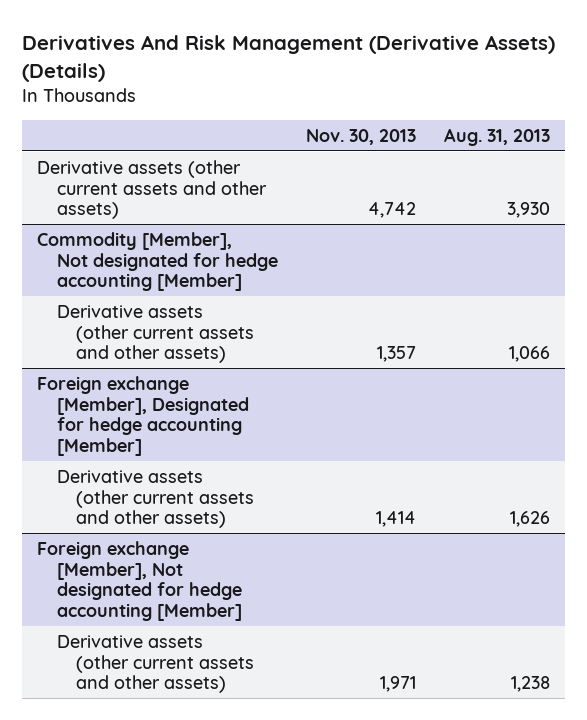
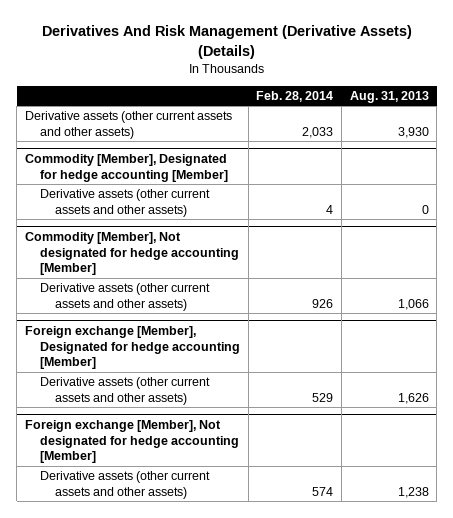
- | Nov. 30, 2013 | Aug. 31, 2013
+ | Feb. 28, 2014 | Aug. 31, 2013
+ Commodity [Member], Designated for hedge accounting [Member]
+ Derivative assets (other current assets and other assets) | 4 | 0

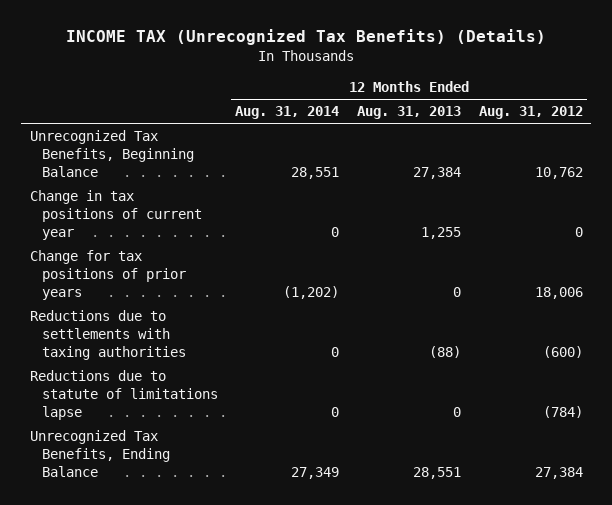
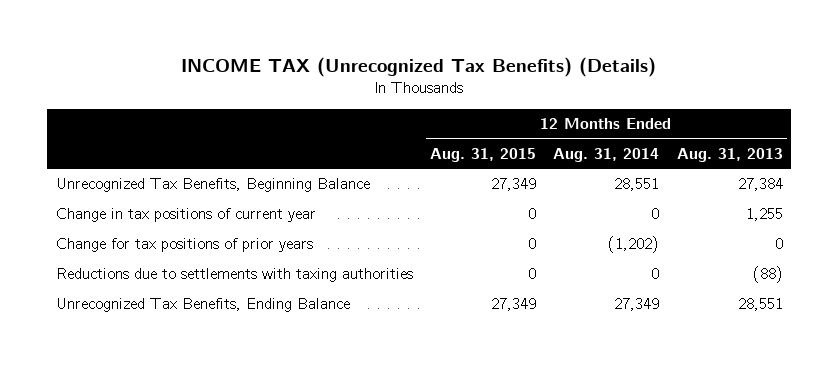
- | 12 Months Ended Aug. 31, 2014 | 12 Months Ended Aug. 31, 2013 | 12 Months Ended Aug. 31, 2012
+ | 12 Months Ended Aug. 31, 2015 | 12 Months Ended Aug. 31, 2014 | 12 Months Ended Aug. 31, 2013
- Reductions due to statute of limitations lapse | 0 | 0 | (784)

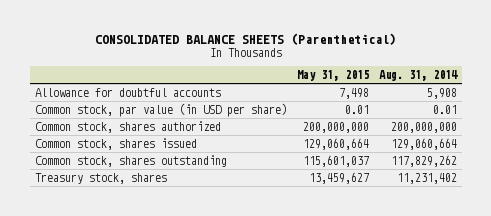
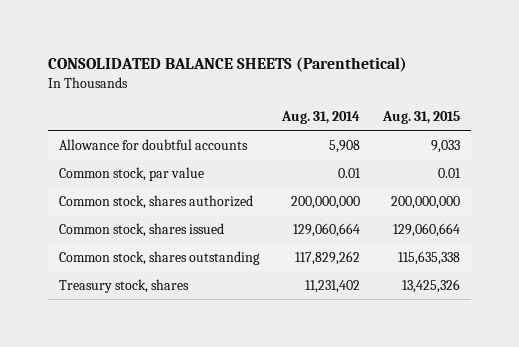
- | May 31, 2015 | Aug. 31, 2014
+ | Aug. 31, 2014 | Aug. 31, 2015
- Common stock, par value (in USD per share) | 0.01 | 0.01
+ Common stock, par value | 0.01 | 0.01

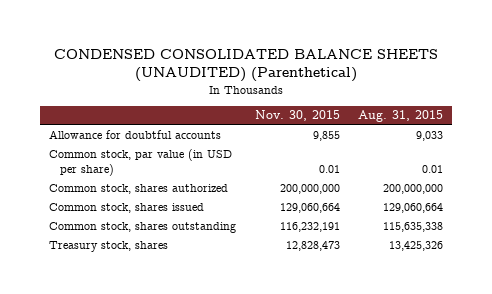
- CONSOLIDATED BALANCE SHEETS (Parenthetical)
+ CONDENSED CONSOLIDATED BALANCE SHEETS (UNAUDITED) (Parenthetical)
- | Aug. 31, 2014 | Aug. 31, 2015
+ | Nov. 30, 2015 | Aug. 31, 2015
- Common stock, par value | 0.01 | 0.01
+ Common stock, par value (in USD per share) | 0.01 | 0.01

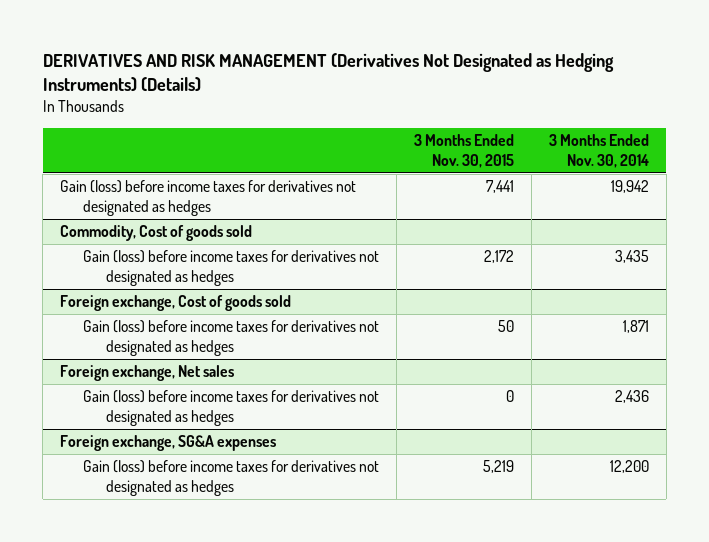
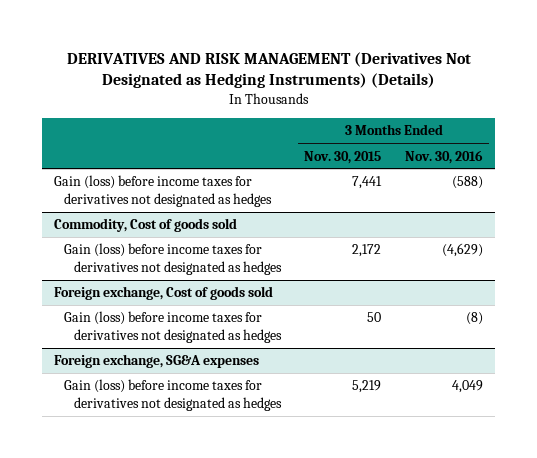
- | 3 Months Ended Nov. 30, 2015 | 3 Months Ended Nov. 30, 2014
+ | 3 Months Ended Nov. 30, 2015 | 3 Months Ended Nov. 30, 2016
- Foreign exchange, Net sales
- Gain (loss) before income taxes for derivatives not designated as hedges | 0 | 2,436

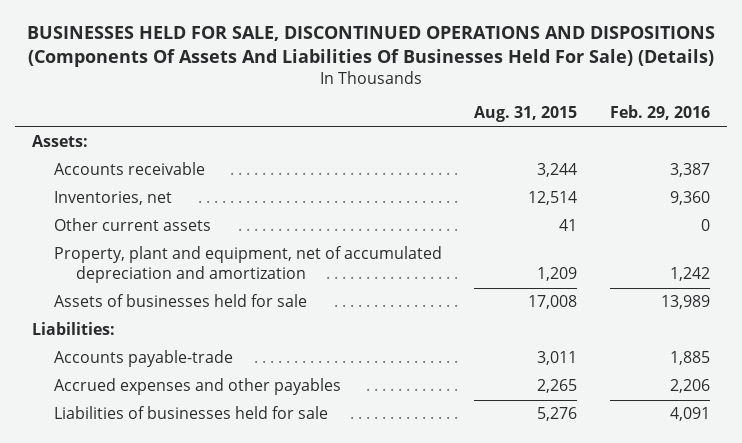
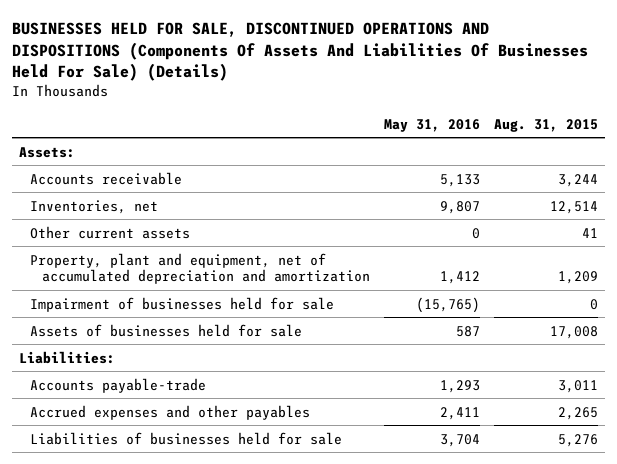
- | Aug. 31, 2015 | Feb. 29, 2016
+ | May 31, 2016 | Aug. 31, 2015
+ Impairment of businesses held for sale | (15,765) | 0

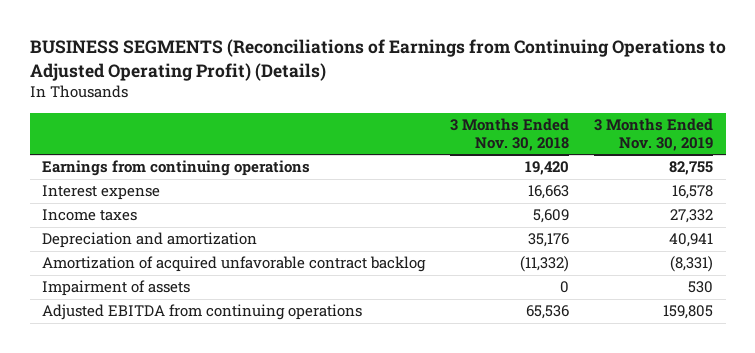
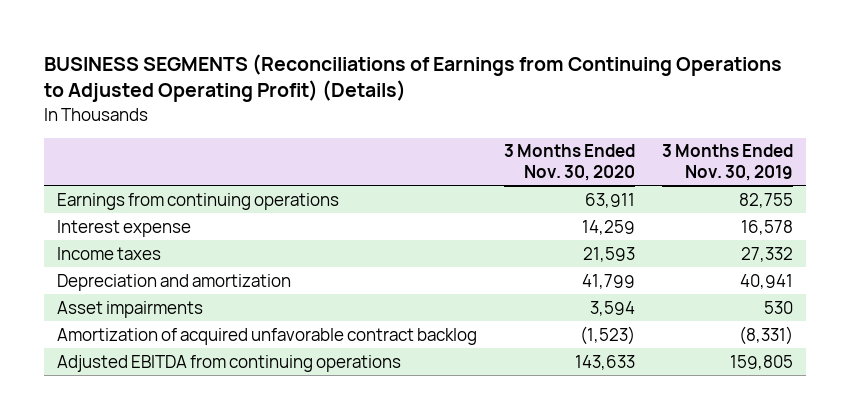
- | 3 Months Ended Nov. 30, 2018 | 3 Months Ended Nov. 30, 2019
+ | 3 Months Ended Nov. 30, 2020 | 3 Months Ended Nov. 30, 2019
+ Asset impairments | 3,594 | 530
- Impairment of assets | 0 | 530

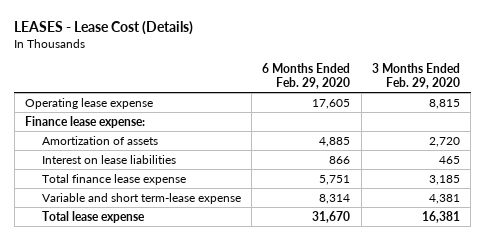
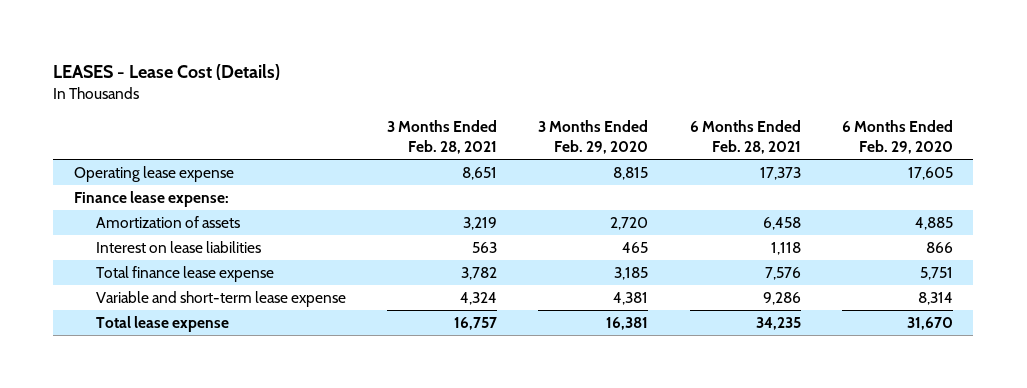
- | 6 Months Ended Feb. 29, 2020 | 3 Months Ended Feb. 29, 2020
+ | 3 Months Ended Feb. 28, 2021 | 3 Months Ended Feb. 29, 2020 | 6 Months Ended Feb. 28, 2021 | 6 Months Ended Feb. 29, 2020
- Variable and short term-lease expense | 8,314 | 4,381
+ Variable and short-term lease expense | 4,324 | 4,381 | 9,286 | 8,314

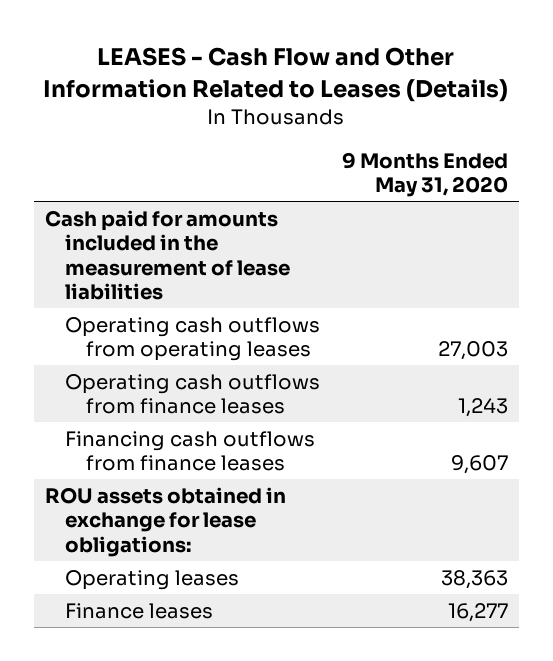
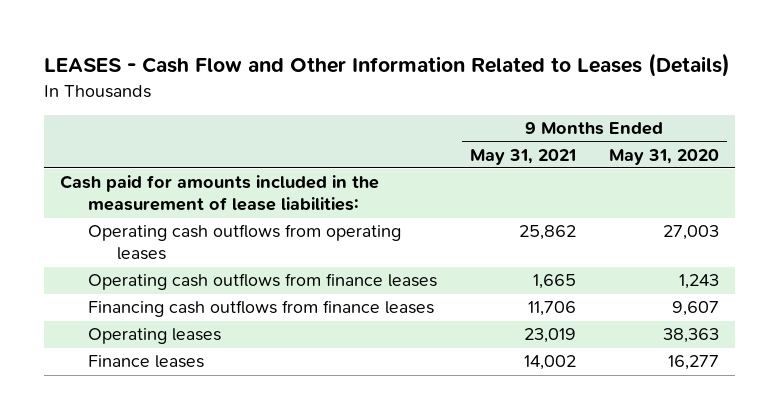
- | 9 Months Ended May 31, 2020
+ | 9 Months Ended May 31, 2021 | 9 Months Ended May 31, 2020
- Cash paid for amounts included in the measurement of lease liabilities
+ Cash paid for amounts included in the measurement of lease liabilities:
- ROU assets obtained in exchange for lease obligations:

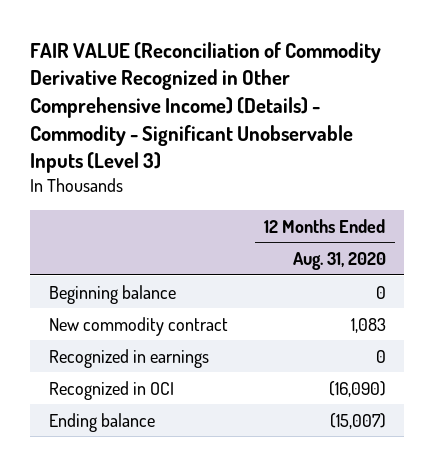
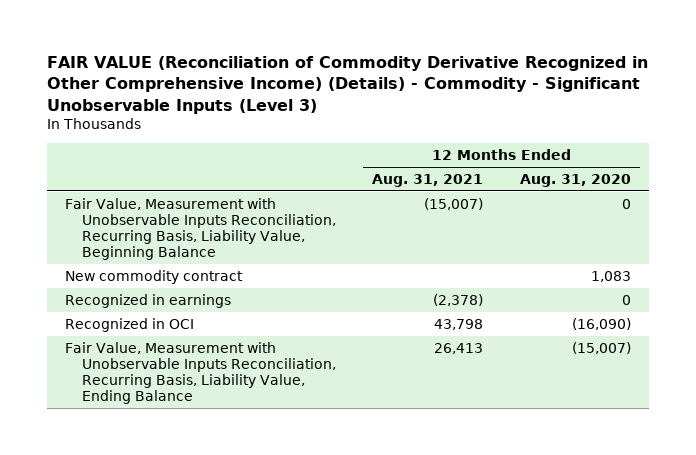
- | 12 Months Ended Aug. 31, 2020
+ | 12 Months Ended Aug. 31, 2021 | 12 Months Ended Aug. 31, 2020
- Beginning balance | 0
+ Fair Value, Measurement with Unobservable Inputs Reconciliation, Recurring Basis, Liability Value, Beginning Balance | (15,007) | 0
- Ending balance | (15,007)
+ Fair Value, Measurement with Unobservable Inputs Reconciliation, Recurring Basis, Liability Value, Ending Balance | 26,413 | (15,007)

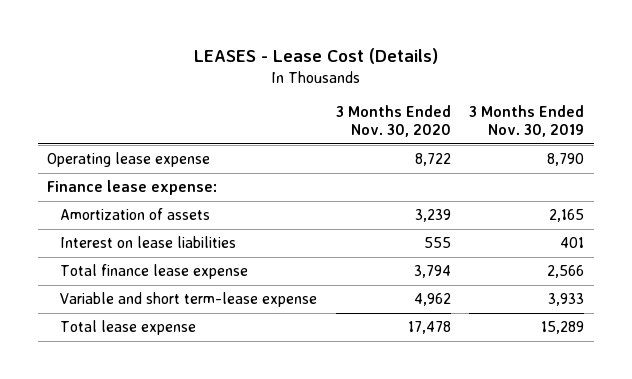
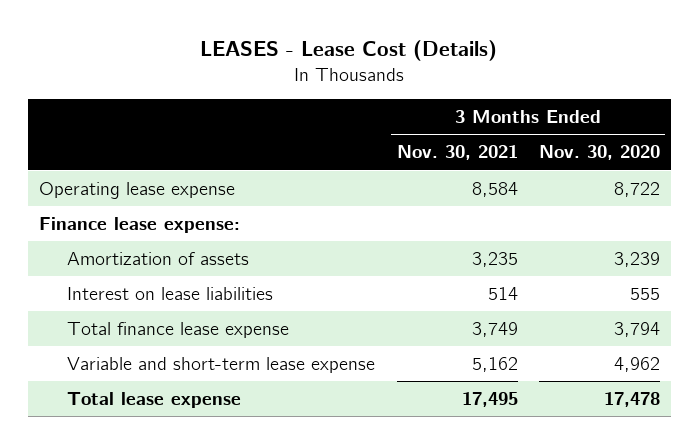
- | 3 Months Ended Nov. 30, 2020 | 3 Months Ended Nov. 30, 2019
+ | 3 Months Ended Nov. 30, 2021 | 3 Months Ended Nov. 30, 2020
- Variable and short term-lease expense | 4,962 | 3,933
+ Variable and short-term lease expense | 5,162 | 4,962

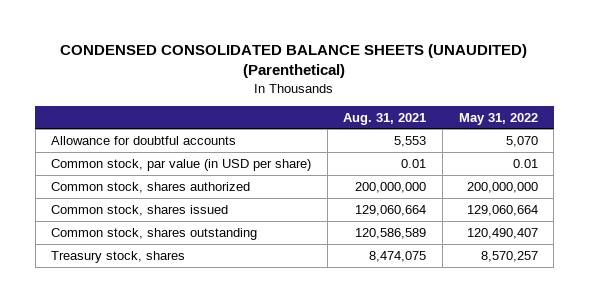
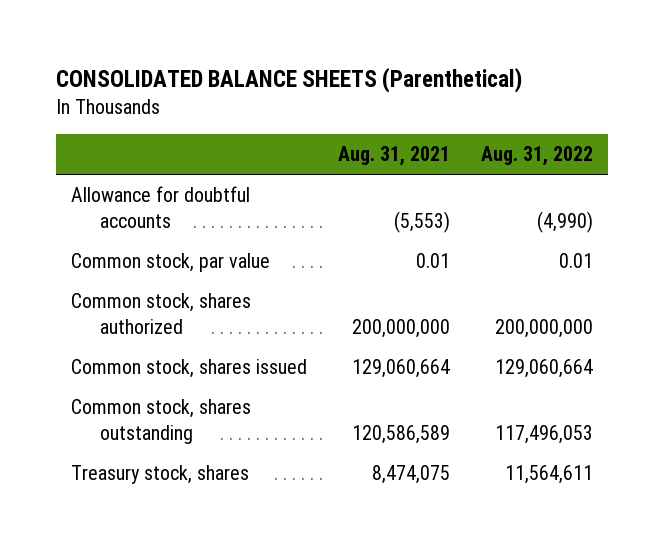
- CONDENSED CONSOLIDATED BALANCE SHEETS (UNAUDITED) (Parenthetical)
+ CONSOLIDATED BALANCE SHEETS (Parenthetical)
- | Aug. 31, 2021 | May 31, 2022
+ | Aug. 31, 2021 | Aug. 31, 2022
- Allowance for doubtful accounts | 5,553 | 5,070
- Common stock, par value (in USD per share) | 0.01 | 0.01
+ Allowance for doubtful accounts | (5,553) | (4,990)
+ Common stock, par value | 0.01 | 0.01

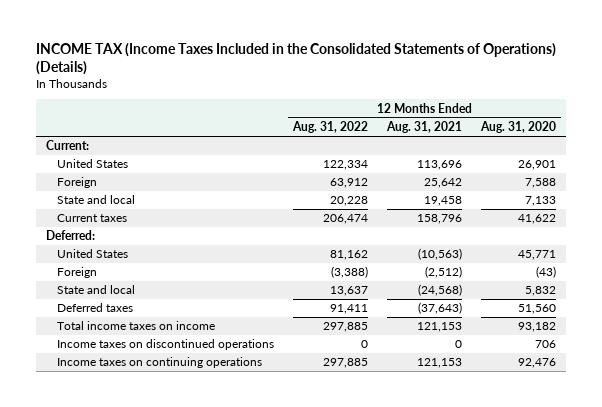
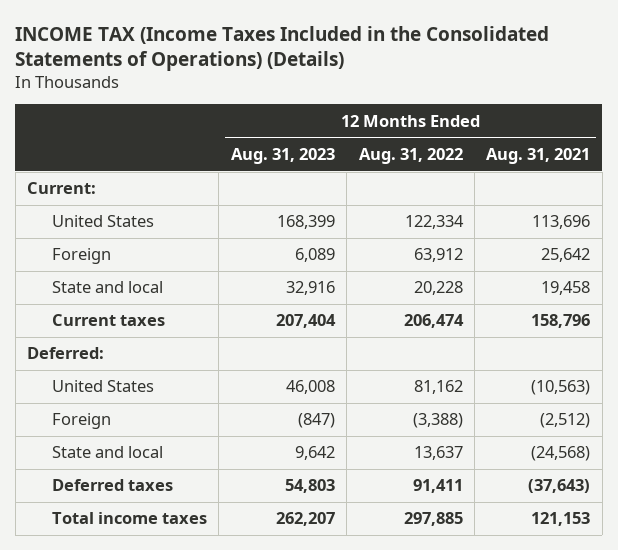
- | 12 Months Ended Aug. 31, 2022 | 12 Months Ended Aug. 31, 2021 | 12 Months Ended Aug. 31, 2020
+ | 12 Months Ended Aug. 31, 2023 | 12 Months Ended Aug. 31, 2022 | 12 Months Ended Aug. 31, 2021
- Total income taxes on income | 297,885 | 121,153 | 93,182
- Income taxes on discontinued operations | 0 | 0 | 706
- Income taxes on continuing operations | 297,885 | 121,153 | 92,476
+ Total income taxes | 262,207 | 297,885 | 121,153

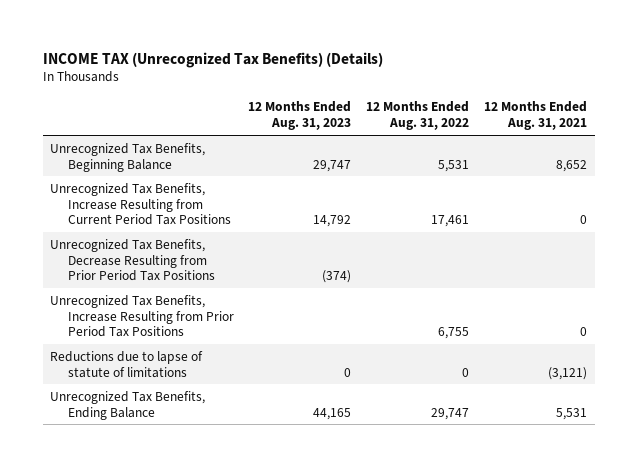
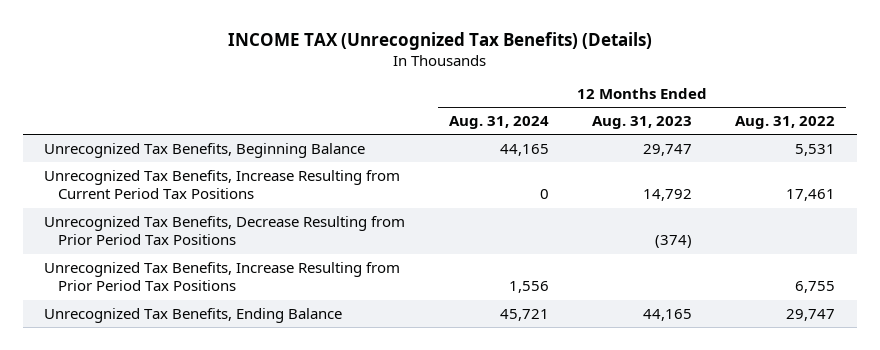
- | 12 Months Ended Aug. 31, 2023 | 12 Months Ended Aug. 31, 2022 | 12 Months Ended Aug. 31, 2021
+ | 12 Months Ended Aug. 31, 2024 | 12 Months Ended Aug. 31, 2023 | 12 Months Ended Aug. 31, 2022
- Reductions due to lapse of statute of limitations | 0 | 0 | (3,121)

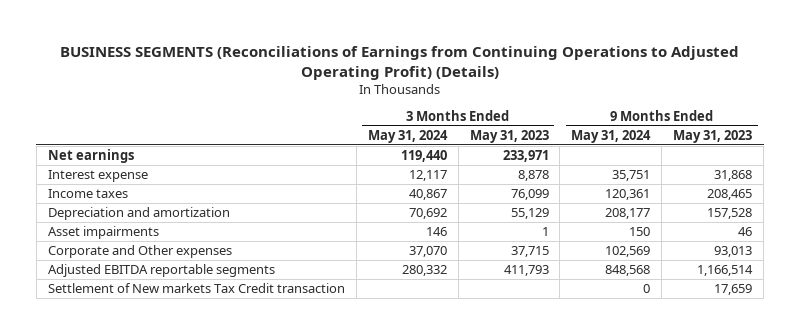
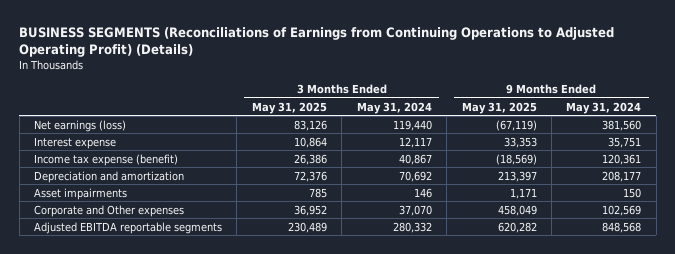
- | 3 Months Ended May 31, 2024 | 3 Months Ended May 31, 2023 | 9 Months Ended May 31, 2024 | 9 Months Ended May 31, 2023
+ | 3 Months Ended May 31, 2025 | 3 Months Ended May 31, 2024 | 9 Months Ended May 31, 2025 | 9 Months Ended May 31, 2024
- Net earnings | 119,440 | 233,971 | |
+ Net earnings (loss) | 83,126 | 119,440 | (67,119) | 381,560
- Income taxes | 40,867 | 76,099 | 120,361 | 208,465
+ Income tax expense (benefit) | 26,386 | 40,867 | (18,569) | 120,361
- Settlement of New markets Tax Credit transaction | | | 0 | 17,659

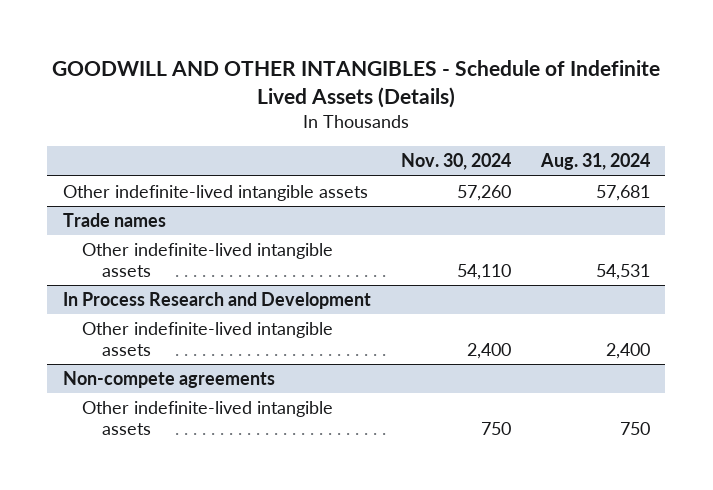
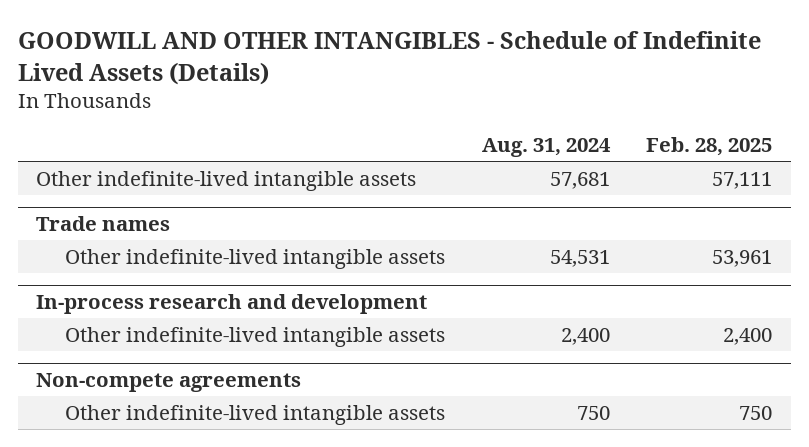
- | Nov. 30, 2024 | Aug. 31, 2024
+ | Aug. 31, 2024 | Feb. 28, 2025
- In Process Research and Development
+ In-process research and development

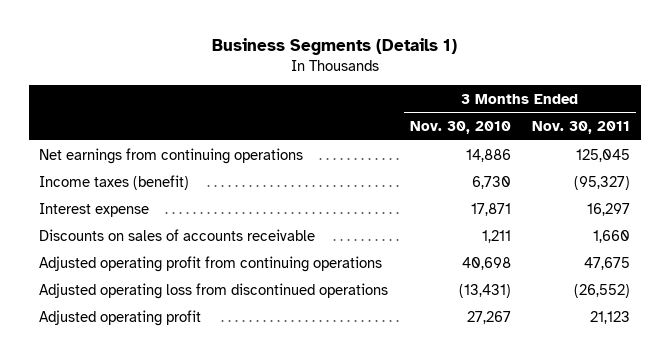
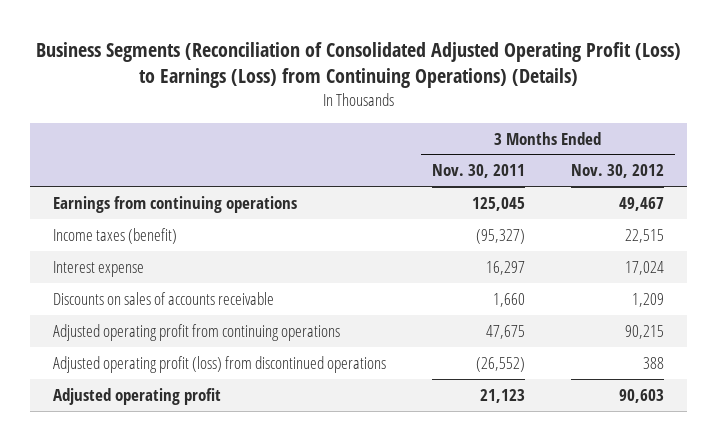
- Business Segments (Details 1)
+ Business Segments (Reconciliation of Consolidated Adjusted Operating Profit (Loss) to Earnings (Loss) from Continuing Operations) (Details)
- | 3 Months Ended Nov. 30, 2010 | 3 Months Ended Nov. 30, 2011
+ | 3 Months Ended Nov. 30, 2011 | 3 Months Ended Nov. 30, 2012
- Net earnings from continuing operations | 14,886 | 125,045
+ Earnings from continuing operations | 125,045 | 49,467
- Adjusted operating loss from discontinued operations | (13,431) | (26,552)
+ Adjusted operating profit (loss) from discontinued operations | (26,552) | 388

